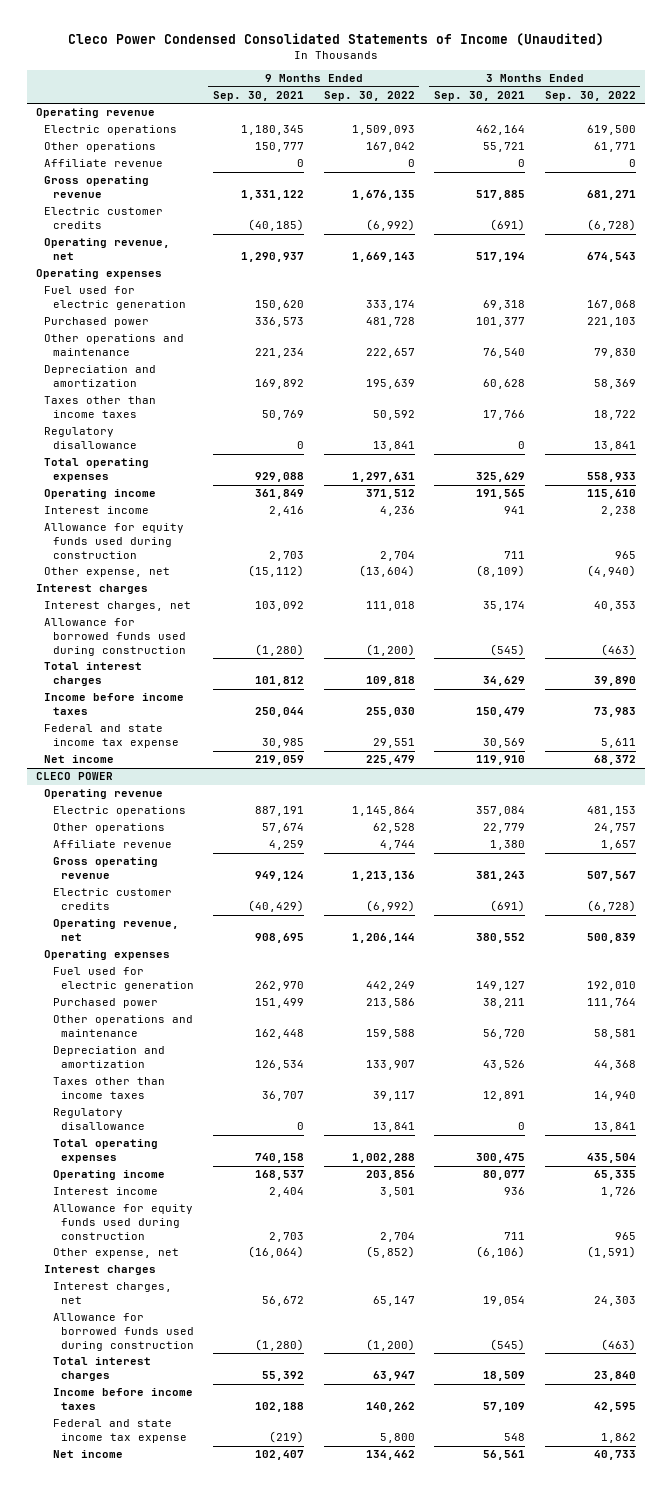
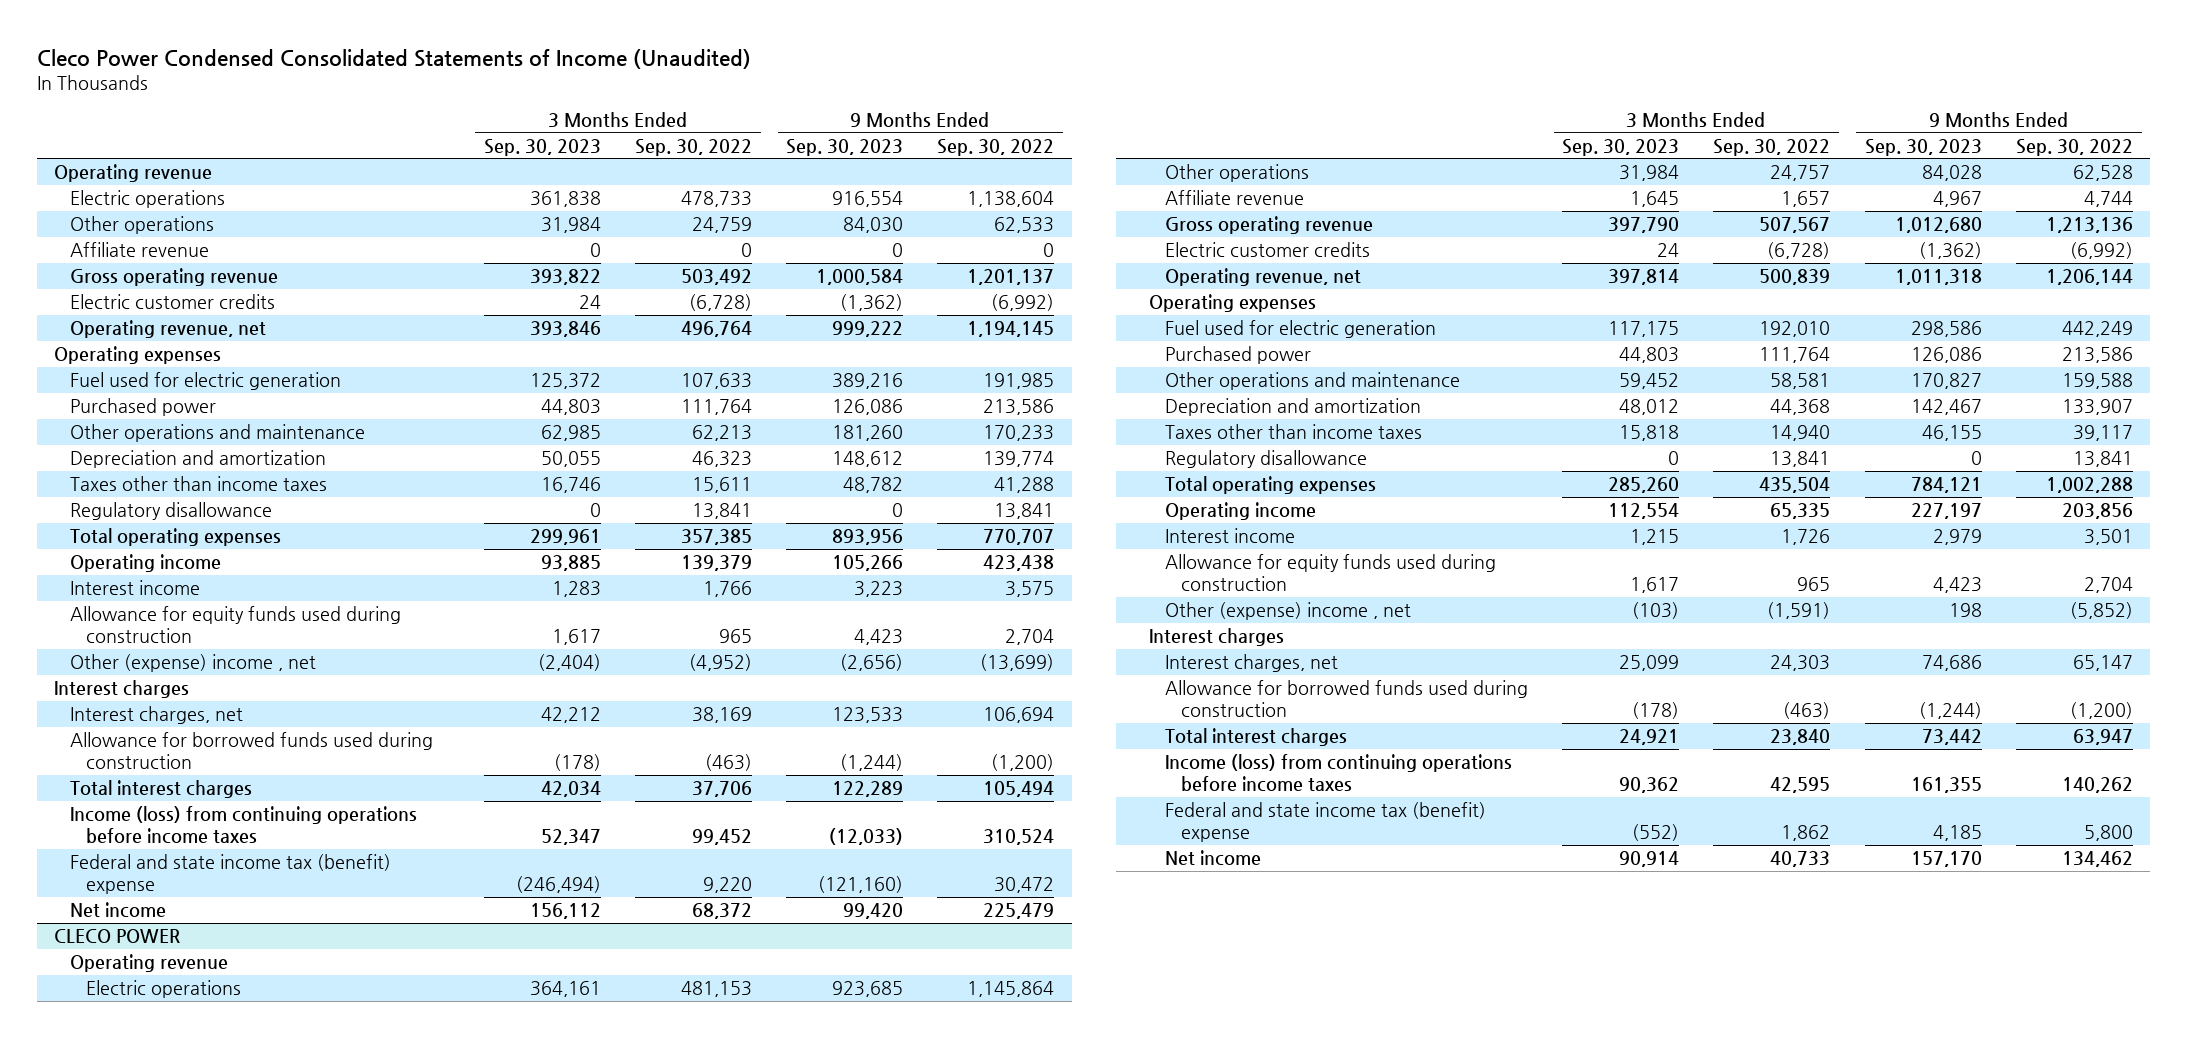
- | 9 Months Ended Sep. 30, 2021 | 9 Months Ended Sep. 30, 2022 | 3 Months Ended Sep. 30, 2021 | 3 Months Ended Sep. 30, 2022
+ | 3 Months Ended Sep. 30, 2023 | 3 Months Ended Sep. 30, 2022 | 9 Months Ended Sep. 30, 2023 | 9 Months Ended Sep. 30, 2022
- Electric operations | 1,180,345 | 1,509,093 | 462,164 | 619,500
- Other operations | 150,777 | 167,042 | 55,721 | 61,771
+ Electric operations | 361,838 | 478,733 | 916,554 | 1,138,604
+ Other operations | 31,984 | 24,759 | 84,030 | 62,533
- Gross operating revenue | 1,331,122 | 1,676,135 | 517,885 | 681,271
+ Gross operating revenue | 393,822 | 503,492 | 1,000,584 | 1,201,137
- Operating revenue, net | 1,290,937 | 1,669,143 | 517,194 | 674,543
+ Operating revenue, net | 393,846 | 496,764 | 999,222 | 1,194,145
- Fuel used for electric generation | 150,620 | 333,174 | 69,318 | 167,068
- Purchased power | 336,573 | 481,728 | 101,377 | 221,103
- Other operations and maintenance | 221,234 | 222,657 | 76,540 | 79,830
- Depreciation and amortization | 169,892 | 195,639 | 60,628 | 58,369
- Taxes other than income taxes | 50,769 | 50,592 | 17,766 | 18,722
+ Fuel used for electric generation | 125,372 | 107,633 | 389,216 | 191,985
+ Purchased power | 44,803 | 111,764 | 126,086 | 213,586
+ Other operations and maintenance | 62,985 | 62,213 | 181,260 | 170,233
+ Depreciation and amortization | 50,055 | 46,323 | 148,612 | 139,774
+ Taxes other than income taxes | 16,746 | 15,611 | 48,782 | 41,288
- Total operating expenses | 929,088 | 1,297,631 | 325,629 | 558,933
- Operating income | 361,849 | 371,512 | 191,565 | 115,610
- Interest income | 2,416 | 4,236 | 941 | 2,238
+ Total operating expenses | 299,961 | 357,385 | 893,956 | 770,707
+ Operating income | 93,885 | 139,379 | 105,266 | 423,438
+ Interest income | 1,283 | 1,766 | 3,223 | 3,575
- Other expense, net | (15,112) | (13,604) | (8,109) | (4,940)
+ Other (expense) income , net | (2,404) | (4,952) | (2,656) | (13,699)
- Interest charges, net | 103,092 | 111,018 | 35,174 | 40,353
+ Interest charges, net | 42,212 | 38,169 | 123,533 | 106,694
- Total interest charges | 101,812 | 109,818 | 34,629 | 39,890
- Income before income taxes | 250,044 | 255,030 | 150,479 | 73,983
- Federal and state income tax expense | 30,985 | 29,551 | 30,569 | 5,611
+ Total interest charges | 42,034 | 37,706 | 122,289 | 105,494
+ Income (loss) from continuing operations before income taxes | 52,347 | 99,452 | (12,033) | 310,524
+ Federal and state income tax (benefit) expense | (246,494) | 9,220 | (121,160) | 30,472
@ CLECO POWER
- Other expense, net | (16,064) | (5,852) | (6,106) | (1,591)
+ Other (expense) income , net | (103) | (1,591) | 198 | (5,852)
- Income before income taxes | 102,188 | 140,262 | 57,109 | 42,595
- Federal and state income tax expense | (219) | 5,800 | 548 | 1,862
+ Income (loss) from continuing operations before income taxes | 90,362 | 42,595 | 161,355 | 140,262
+ Federal and state income tax (benefit) expense | (552) | 1,862 | 4,185 | 5,800

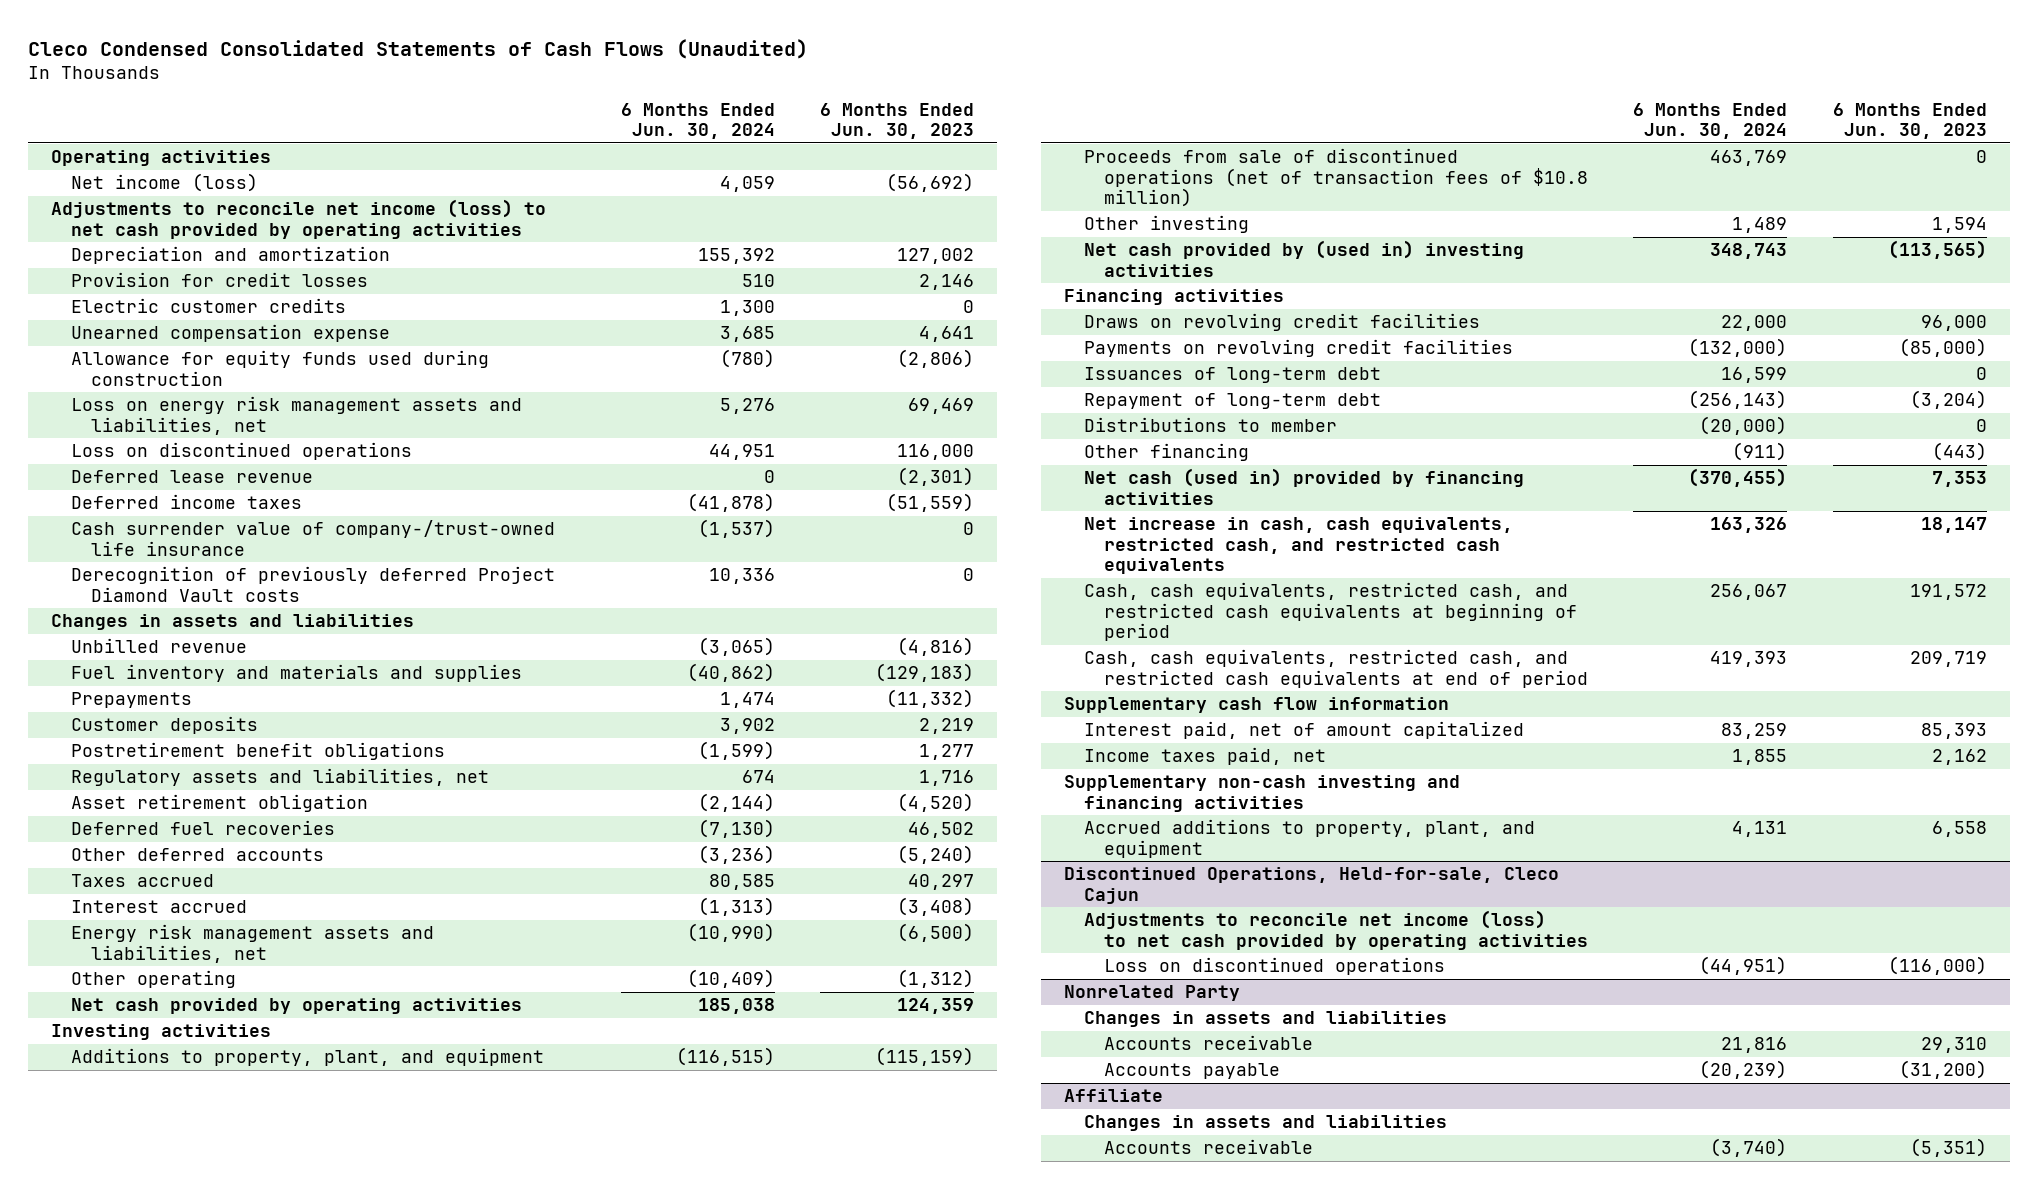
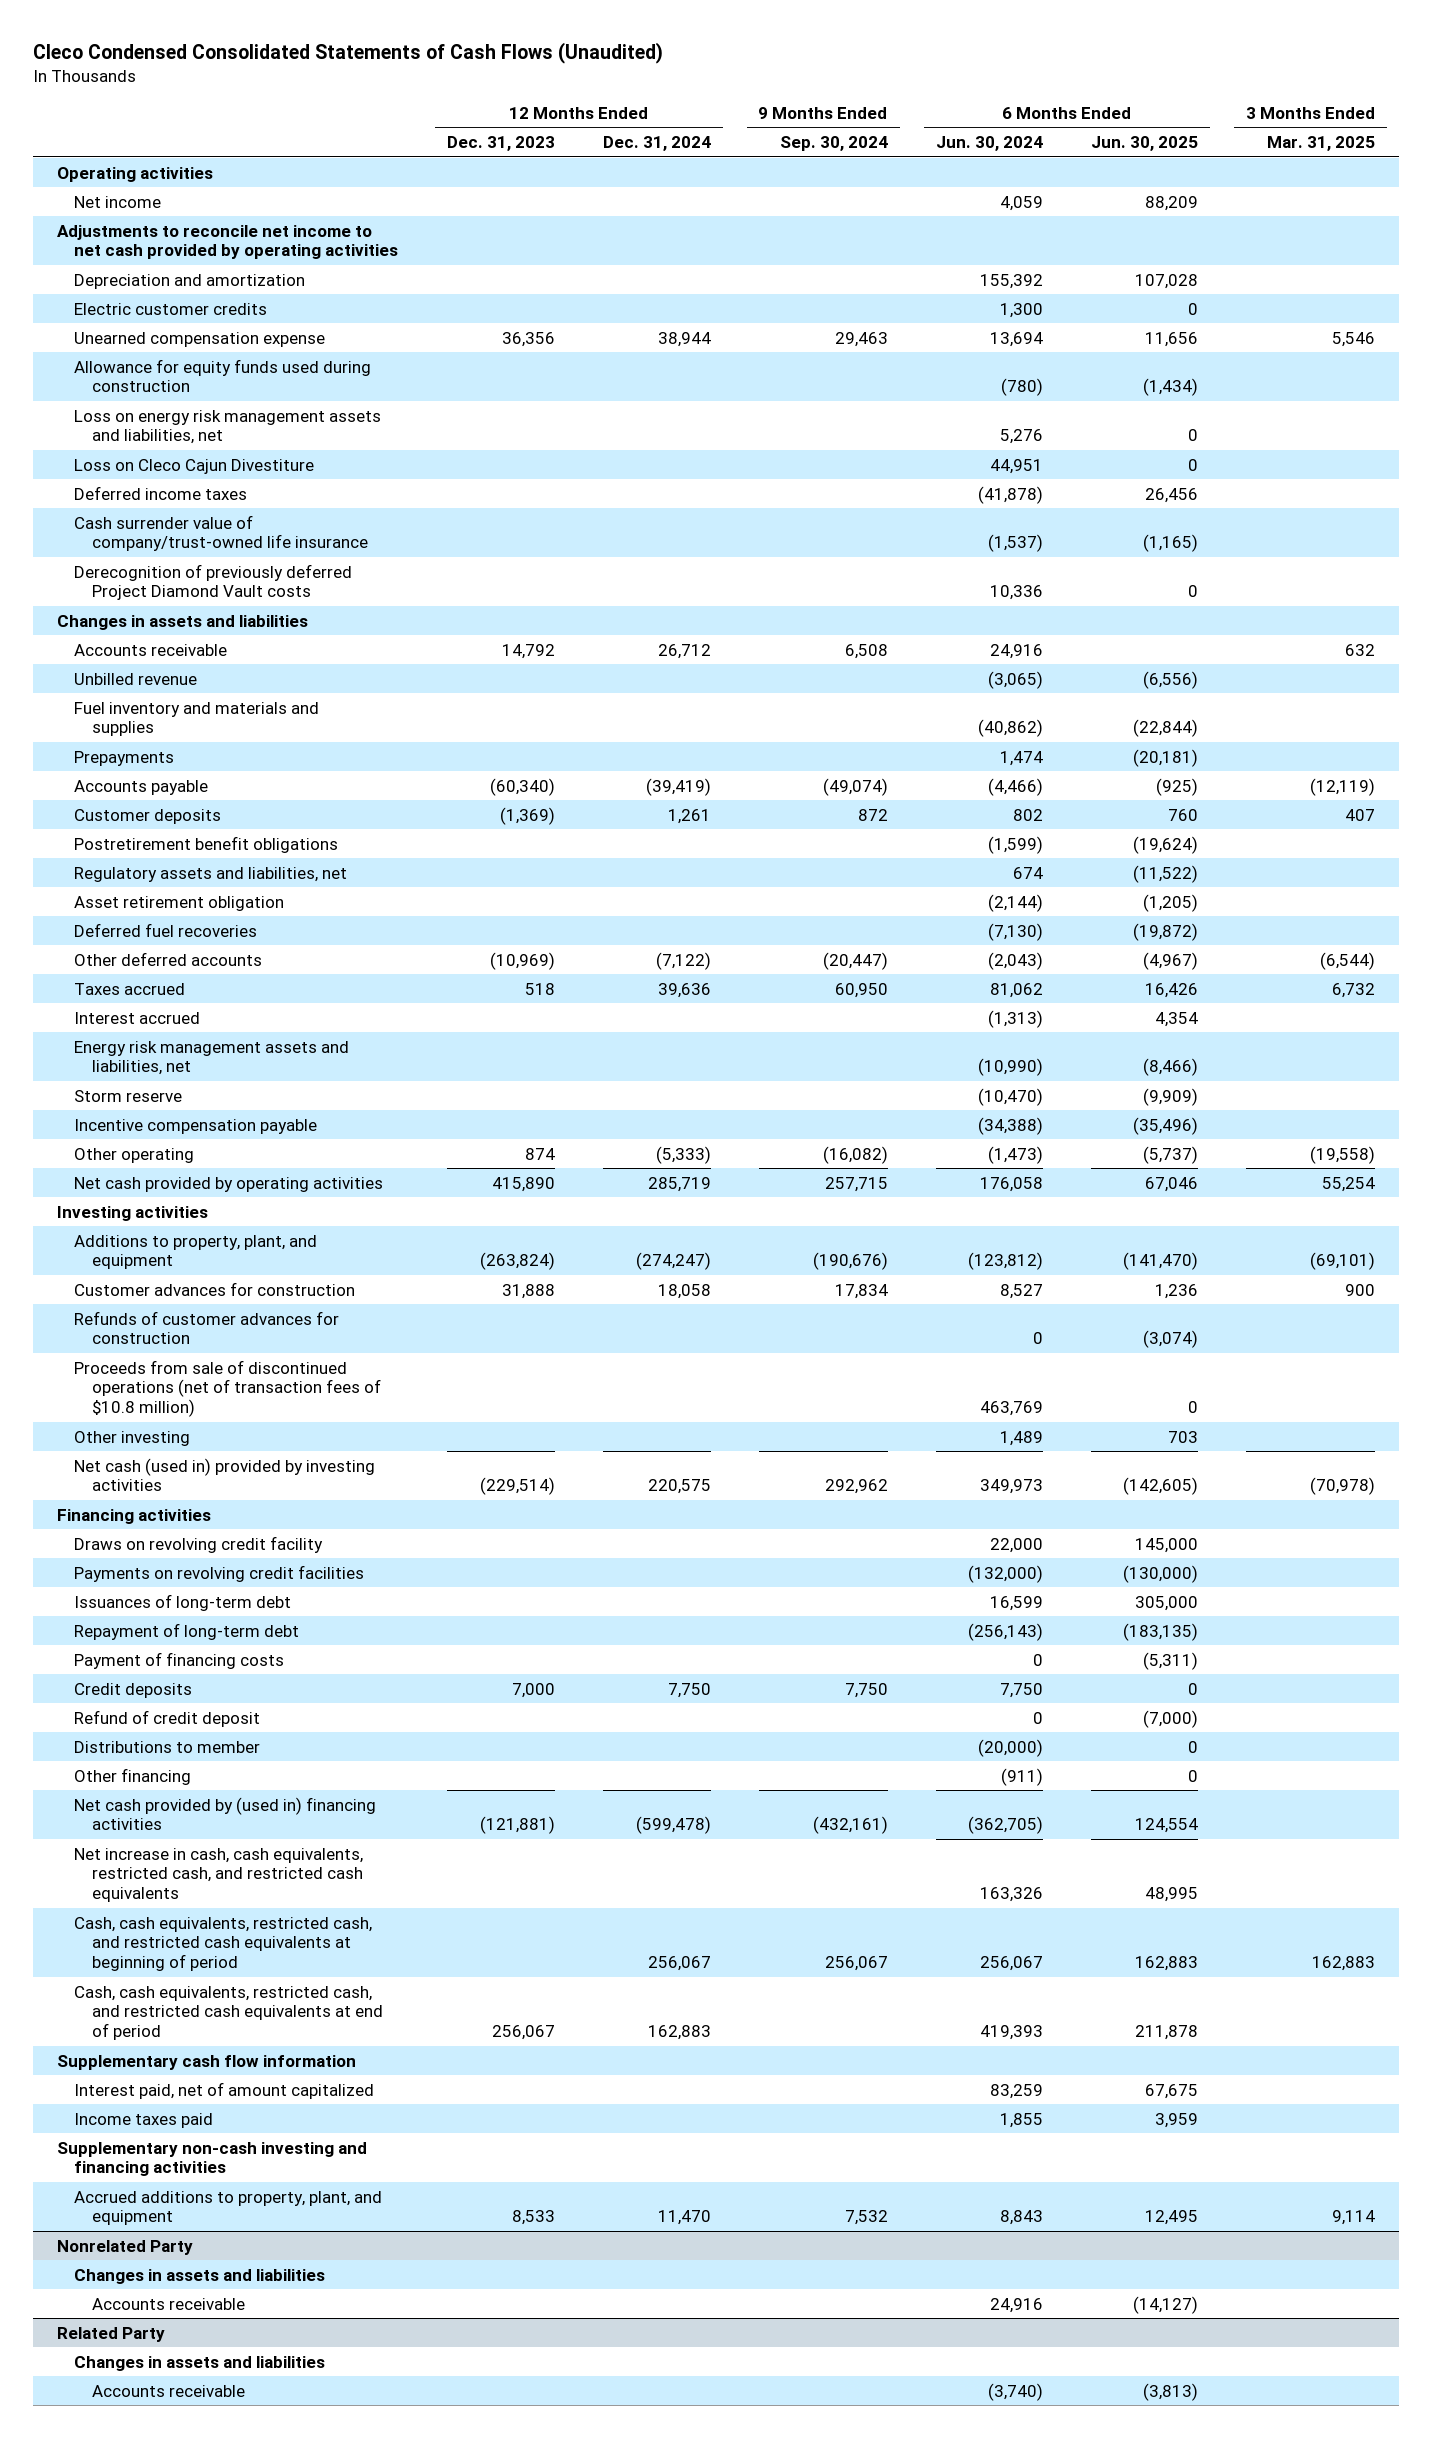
- | 6 Months Ended Jun. 30, 2024 | 6 Months Ended Jun. 30, 2023
+ | 12 Months Ended Dec. 31, 2023 | 12 Months Ended Dec. 31, 2024 | 9 Months Ended Sep. 30, 2024 | 6 Months Ended Jun. 30, 2024 | 6 Months Ended Jun. 30, 2025 | 3 Months Ended Mar. 31, 2025
- Net income (loss) | 4,059 | (56,692)
- Adjustments to reconcile net income (loss) to net cash provided by operating activities
+ Net income | | | | 4,059 | 88,209 |
+ Adjustments to reconcile net income to net cash provided by operating activities
- Provision for credit losses | 510 | 2,146
- Unearned compensation expense | 3,685 | 4,641
+ Unearned compensation expense | 36,356 | 38,944 | 29,463 | 13,694 | 11,656 | 5,546
- Loss on discontinued operations | 44,951 | 116,000
- Deferred lease revenue | 0 | (2,301)
+ Loss on Cleco Cajun Divestiture | | | | 44,951 | 0 |
- Cash surrender value of company-/trust-owned life insurance | (1,537) | 0
+ Cash surrender value of company/trust-owned life insurance | | | | (1,537) | (1,165) |
+ Accounts receivable | 14,792 | 26,712 | 6,508 | 24,916 | | 632
- Customer deposits | 3,902 | 2,219
+ Accounts payable | (60,340) | (39,419) | (49,074) | (4,466) | (925) | (12,119)
+ Customer deposits | (1,369) | 1,261 | 872 | 802 | 760 | 407
- Other deferred accounts | (3,236) | (5,240)
- Taxes accrued | 80,585 | 40,297
+ Other deferred accounts | (10,969) | (7,122) | (20,447) | (2,043) | (4,967) | (6,544)
+ Taxes accrued | 518 | 39,636 | 60,950 | 81,062 | 16,426 | 6,732
- Other operating | (10,409) | (1,312)
- Net cash provided by operating activities | 185,038 | 124,359
+ Storm reserve | | | | (10,470) | (9,909) |
+ Incentive compensation payable | | | | (34,388) | (35,496) |
+ Other operating | 874 | (5,333) | (16,082) | (1,473) | (5,737) | (19,558)
+ Net cash provided by operating activities | 415,890 | 285,719 | 257,715 | 176,058 | 67,046 | 55,254
- Additions to property, plant, and equipment | (116,515) | (115,159)
+ Additions to property, plant, and equipment | (263,824) | (274,247) | (190,676) | (123,812) | (141,470) | (69,101)
+ Customer advances for construction | 31,888 | 18,058 | 17,834 | 8,527 | 1,236 | 900
+ Refunds of customer advances for construction | | | | 0 | (3,074) |
- Net cash provided by (used in) investing activities | 348,743 | (113,565)
+ Net cash (used in) provided by investing activities | (229,514) | 220,575 | 292,962 | 349,973 | (142,605) | (70,978)
- Draws on revolving credit facilities | 22,000 | 96,000
+ Draws on revolving credit facility | | | | 22,000 | 145,000 |
+ Payment of financing costs | | | | 0 | (5,311) |
+ Credit deposits | 7,000 | 7,750 | 7,750 | 7,750 | 0 |
+ Refund of credit deposit | | | | 0 | (7,000) |
- Net cash (used in) provided by financing activities | (370,455) | 7,353
+ Net cash provided by (used in) financing activities | (121,881) | (599,478) | (432,161) | (362,705) | 124,554 |
- Income taxes paid, net | 1,855 | 2,162
+ Income taxes paid | | | | 1,855 | 3,959 |
- Accrued additions to property, plant, and equipment | 4,131 | 6,558
- Discontinued Operations, Held-for-sale, Cleco Cajun
- Adjustments to reconcile net income (loss) to net cash provided by operating activities
- Loss on discontinued operations | (44,951) | (116,000)
+ Accrued additions to property, plant, and equipment | 8,533 | 11,470 | 7,532 | 8,843 | 12,495 | 9,114
@ Nonrelated Party
- Accounts receivable | 21,816 | 29,310
- Accounts payable | (20,239) | (31,200)
- Affiliate
@ Nonrelated Party
+ Accounts receivable | | | | 24,916 | (14,127) |
+ Related Party

